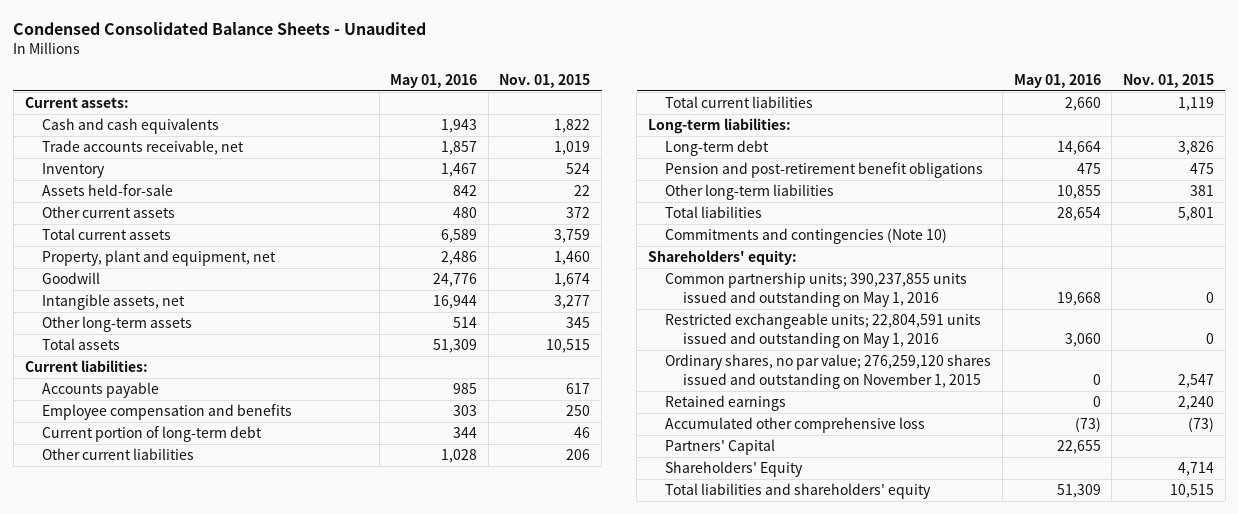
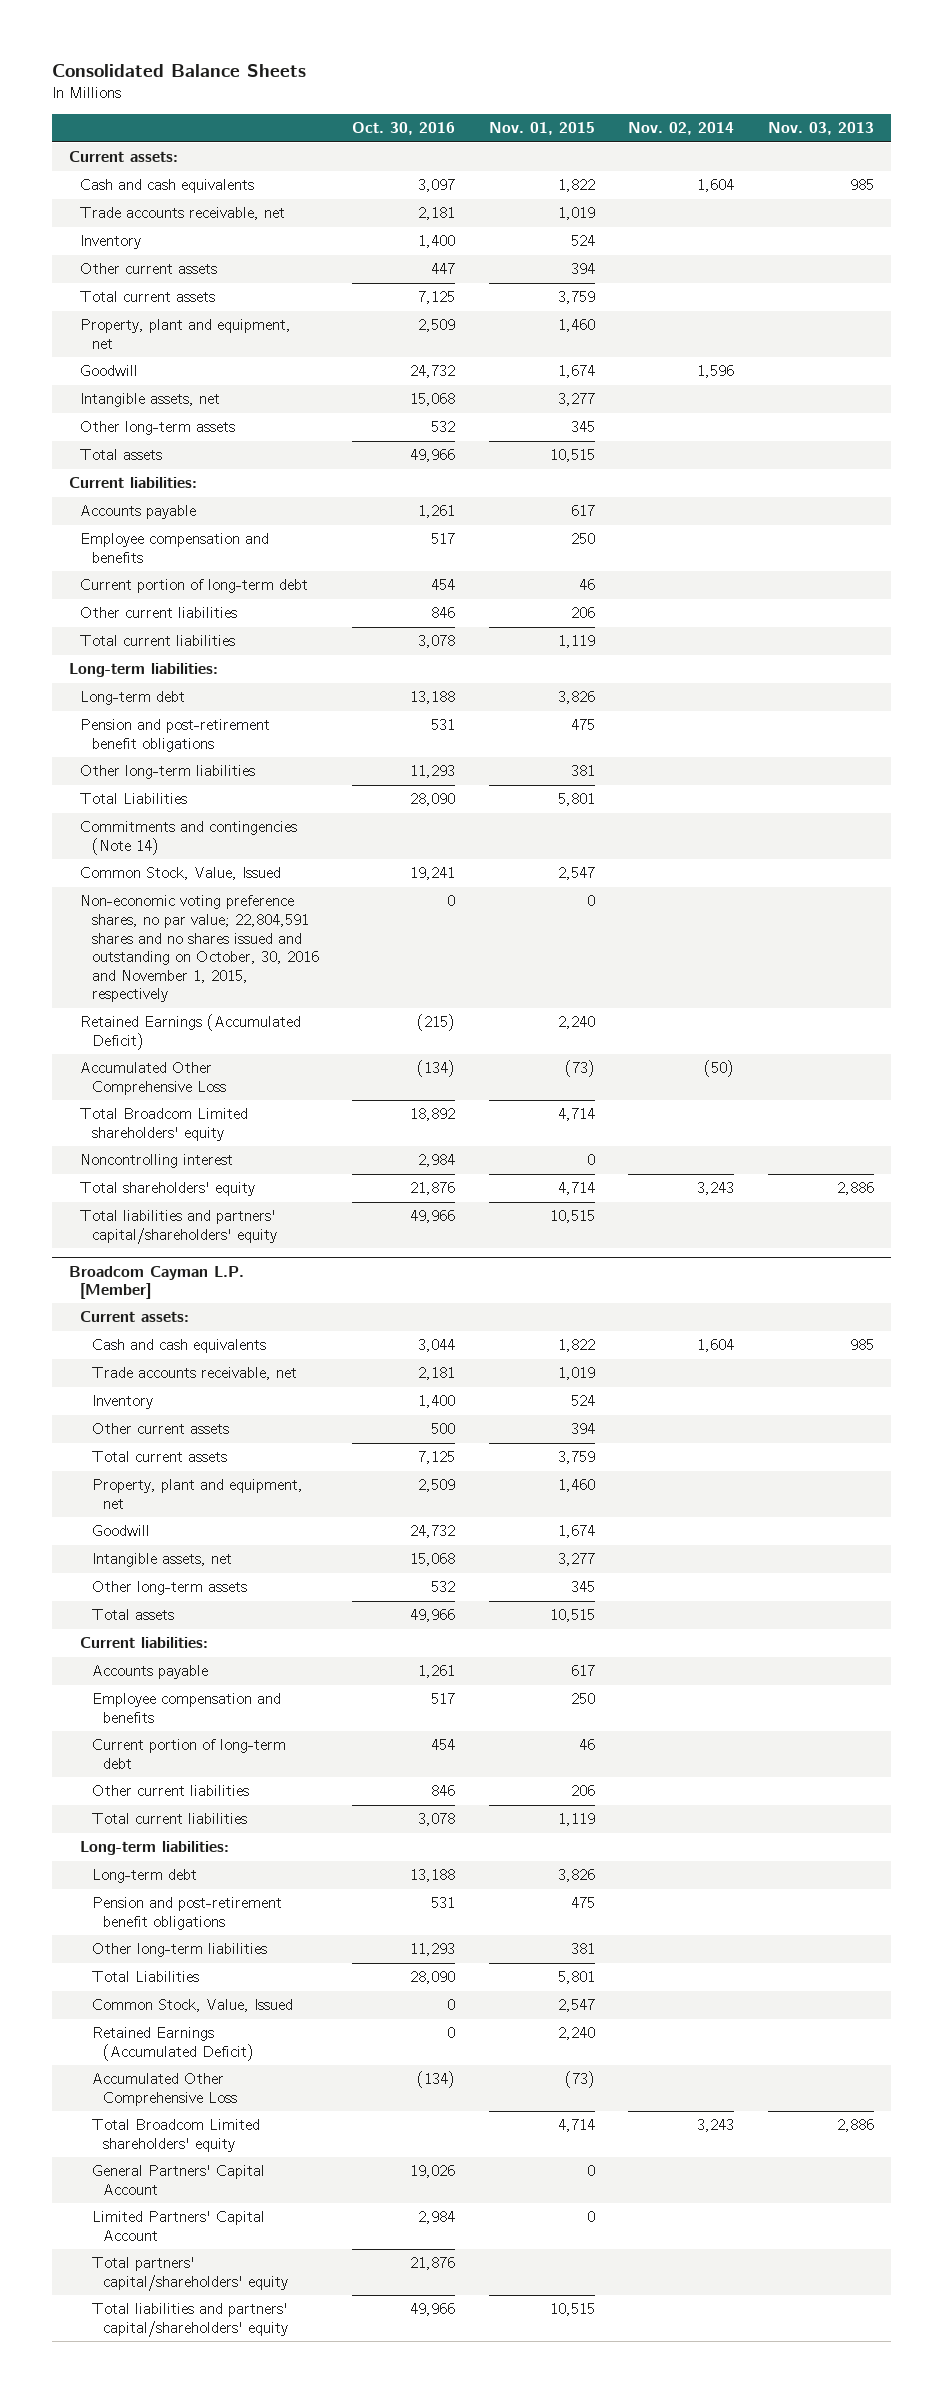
- Condensed Consolidated Balance Sheets - Unaudited
+ Consolidated Balance Sheets
- | May 01, 2016 | Nov. 01, 2015
+ | Oct. 30, 2016 | Nov. 01, 2015 | Nov. 02, 2014 | Nov. 03, 2013
- Assets held-for-sale | 842 | 22
- Other current assets | 480 | 372
+ Other current assets | 447 | 394 | |
- Total liabilities | 28,654 | 5,801
- Commitments and contingencies (Note 10)
- Shareholders' equity:
- Common partnership units; 390,237,855 units issued and outstanding on May 1, 2016 | 19,668 | 0
- Restricted exchangeable units; 22,804,591 units issued and outstanding on May 1, 2016 | 3,060 | 0
- Ordinary shares, no par value; 276,259,120 shares issued and outstanding on November 1, 2015 | 0 | 2,547
- Retained earnings | 0 | 2,240
- Accumulated other comprehensive loss | (73) | (73)
- Partners' Capital | 22,655 |
- Shareholders' Equity | | 4,714
- Total liabilities and shareholders' equity | 51,309 | 10,515
+ Total Liabilities | 28,090 | 5,801 | |
+ Commitments and contingencies (Note 14)
+ Common Stock, Value, Issued | 19,241 | 2,547 | |
+ Non-economic voting preference shares, no par value; 22,804,591 shares and no shares issued and outstanding on October, 30, 2016 and November 1, 2015, respectively | 0 | 0 | |
+ Retained Earnings (Accumulated Deficit) | (215) | 2,240 | |
+ Accumulated Other Comprehensive Loss | (134) | (73) | (50) |
+ Total Broadcom Limited shareholders' equity | 18,892 | 4,714 | |
+ Noncontrolling interest | 2,984 | 0 | |
+ Total shareholders' equity | 21,876 | 4,714 | 3,243 | 2,886
+ Total liabilities and partners' capital/shareholders' equity | 49,966 | 10,515 | |
+ Broadcom Cayman L.P. [Member]
+ Current assets:
+ Cash and cash equivalents | 3,044 | 1,822 | 1,604 | 985
+ Trade accounts receivable, net | 2,181 | 1,019 | |
+ Inventory | 1,400 | 524 | |
+ Other current assets | 500 | 394 | |
+ Total current assets | 7,125 | 3,759 | |
+ Property, plant and equipment, net | 2,509 | 1,460 | |
+ Goodwill | 24,732 | 1,674 | |
+ Intangible assets, net | 15,068 | 3,277 | |
+ Other long-term assets | 532 | 345 | |
+ Total assets | 49,966 | 10,515 | |
+ Current liabilities:
+ Accounts payable | 1,261 | 617 | |
+ Employee compensation and benefits | 517 | 250 | |
+ Current portion of long-term debt | 454 | 46 | |
+ Other current liabilities | 846 | 206 | |
+ Total current liabilities | 3,078 | 1,119 | |
+ Long-term liabilities:
+ Long-term debt | 13,188 | 3,826 | |
+ Pension and post-retirement benefit obligations | 531 | 475 | |
+ Other long-term liabilities | 11,293 | 381 | |
+ Total Liabilities | 28,090 | 5,801 | |
+ Common Stock, Value, Issued | 0 | 2,547 | |
+ Retained Earnings (Accumulated Deficit) | 0 | 2,240 | |
+ Accumulated Other Comprehensive Loss | (134) | (73) | |
+ Total Broadcom Limited shareholders' equity | | 4,714 | 3,243 | 2,886
+ General Partners' Capital Account | 19,026 | 0 | |
+ Limited Partners' Capital Account | 2,984 | 0 | |
+ Total partners' capital/shareholders' equity | 21,876 | | |
+ Total liabilities and partners' capital/shareholders' equity | 49,966 | 10,515 | |

